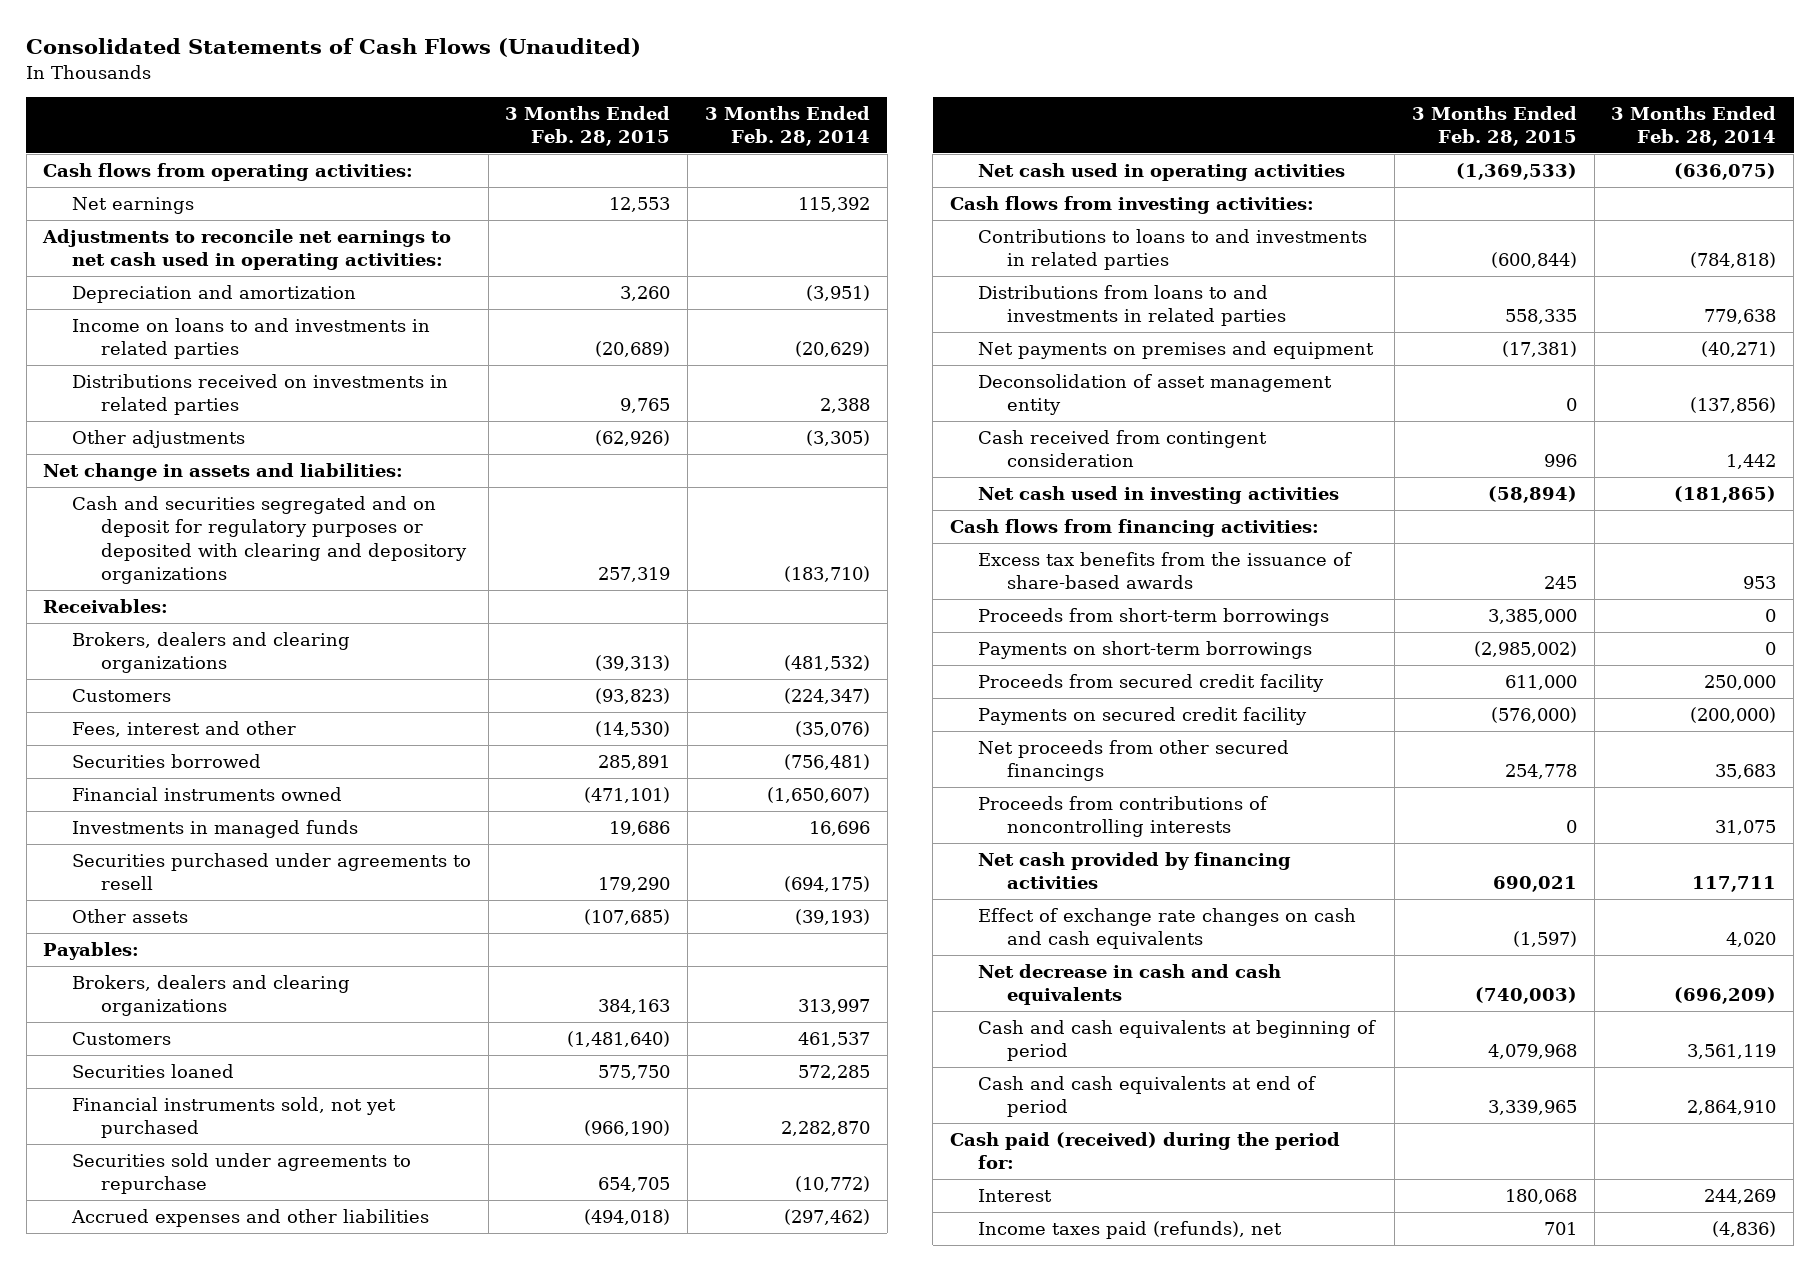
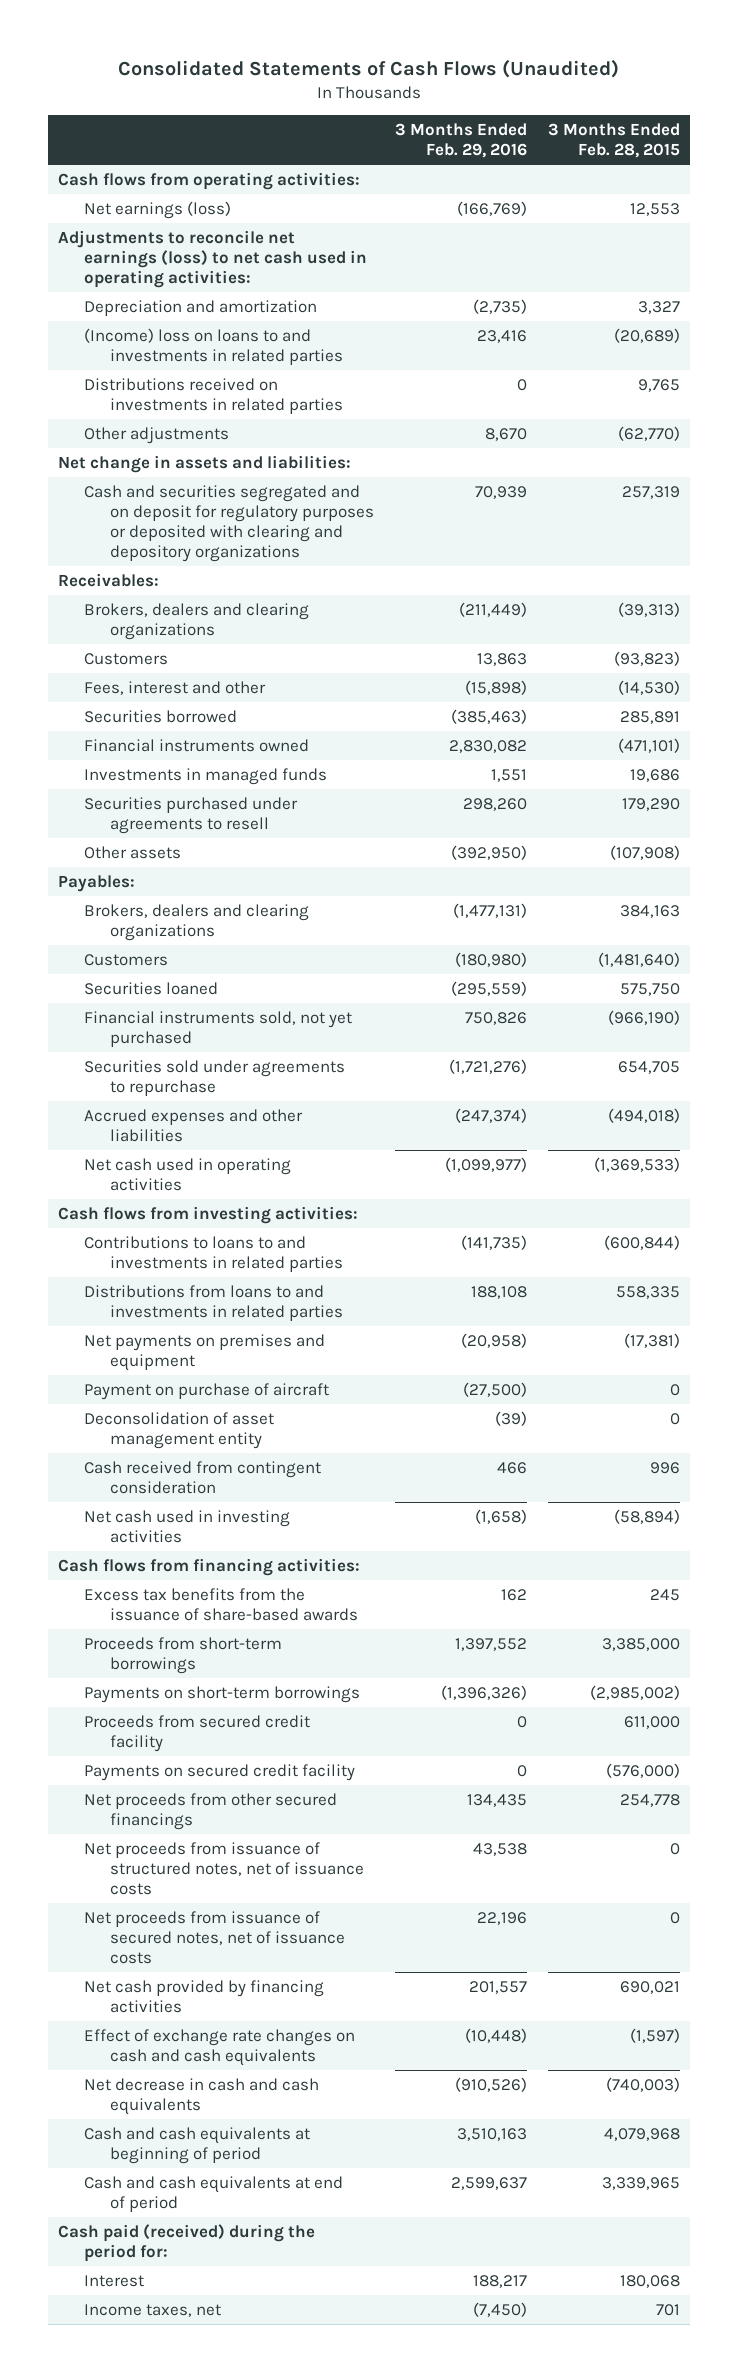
- | 3 Months Ended Feb. 28, 2015 | 3 Months Ended Feb. 28, 2014
+ | 3 Months Ended Feb. 29, 2016 | 3 Months Ended Feb. 28, 2015
- Net earnings | 12,553 | 115,392
- Adjustments to reconcile net earnings to net cash used in operating activities:
- Depreciation and amortization | 3,260 | (3,951)
- Income on loans to and investments in related parties | (20,689) | (20,629)
+ Net earnings (loss) | (166,769) | 12,553
+ Adjustments to reconcile net earnings (loss) to net cash used in operating activities:
+ Depreciation and amortization | (2,735) | 3,327
+ (Income) loss on loans to and investments in related parties | 23,416 | (20,689)
- Other adjustments | (62,926) | (3,305)
+ Other adjustments | 8,670 | (62,770)
- Other assets | (107,685) | (39,193)
+ Other assets | (392,950) | (107,908)
+ Payment on purchase of aircraft | (27,500) | 0
- Proceeds from contributions of noncontrolling interests | 0 | 31,075
+ Net proceeds from issuance of structured notes, net of issuance costs | 43,538 | 0
+ Net proceeds from issuance of secured notes, net of issuance costs | 22,196 | 0
- Income taxes paid (refunds), net | 701 | (4,836)
+ Income taxes, net | (7,450) | 701

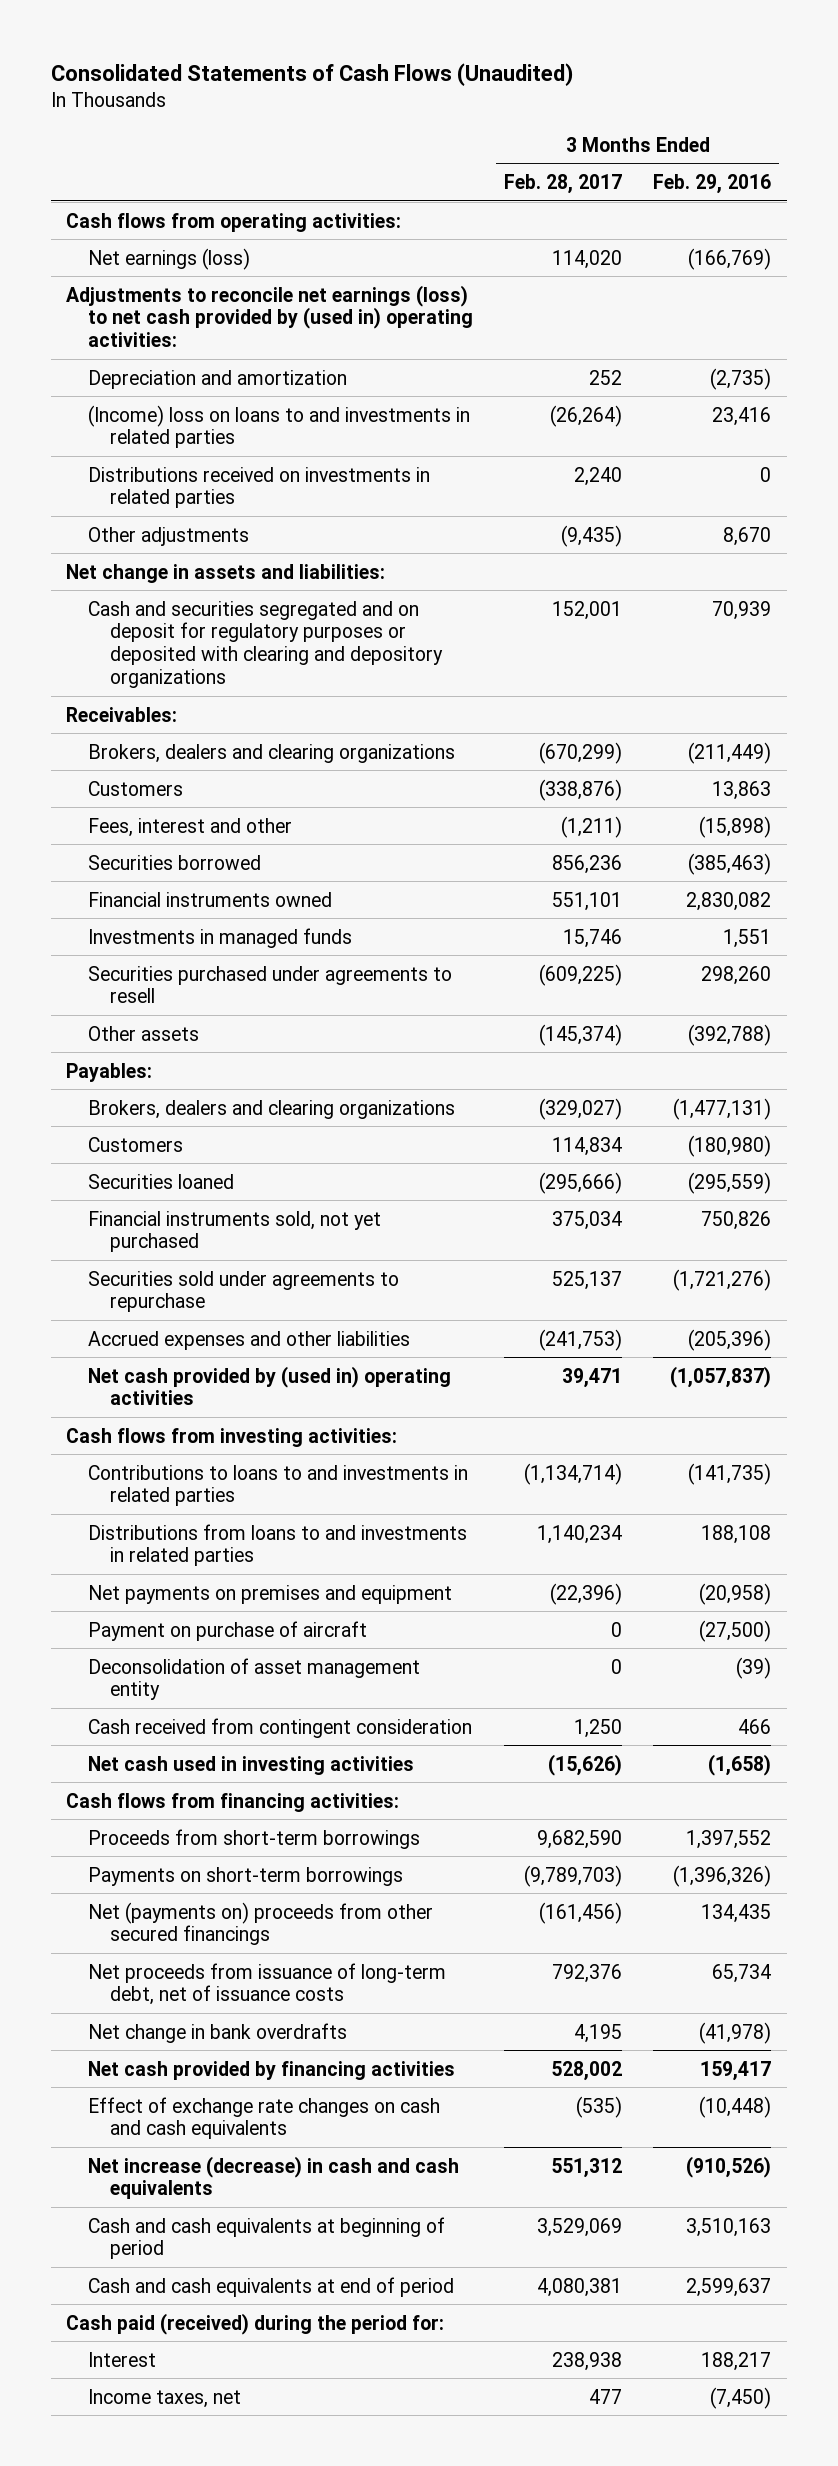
- | 3 Months Ended Feb. 29, 2016 | 3 Months Ended Feb. 28, 2015
+ | 3 Months Ended Feb. 28, 2017 | 3 Months Ended Feb. 29, 2016
- Adjustments to reconcile net earnings (loss) to net cash used in operating activities:
+ Adjustments to reconcile net earnings (loss) to net cash provided by (used in) operating activities:
- Other assets | (392,950) | (107,908)
+ Other assets | (145,374) | (392,788)
- Accrued expenses and other liabilities | (247,374) | (494,018)
- Net cash used in operating activities | (1,099,977) | (1,369,533)
+ Accrued expenses and other liabilities | (241,753) | (205,396)
+ Net cash provided by (used in) operating activities | 39,471 | (1,057,837)
- Excess tax benefits from the issuance of share-based awards | 162 | 245
- Proceeds from secured credit facility | 0 | 611,000
- Payments on secured credit facility | 0 | (576,000)
- Net proceeds from other secured financings | 134,435 | 254,778
- Net proceeds from issuance of structured notes, net of issuance costs | 43,538 | 0
- Net proceeds from issuance of secured notes, net of issuance costs | 22,196 | 0
- Net cash provided by financing activities | 201,557 | 690,021
+ Net (payments on) proceeds from other secured financings | (161,456) | 134,435
+ Net proceeds from issuance of long-term debt, net of issuance costs | 792,376 | 65,734
+ Net change in bank overdrafts | 4,195 | (41,978)
+ Net cash provided by financing activities | 528,002 | 159,417
- Net decrease in cash and cash equivalents | (910,526) | (740,003)
+ Net increase (decrease) in cash and cash equivalents | 551,312 | (910,526)

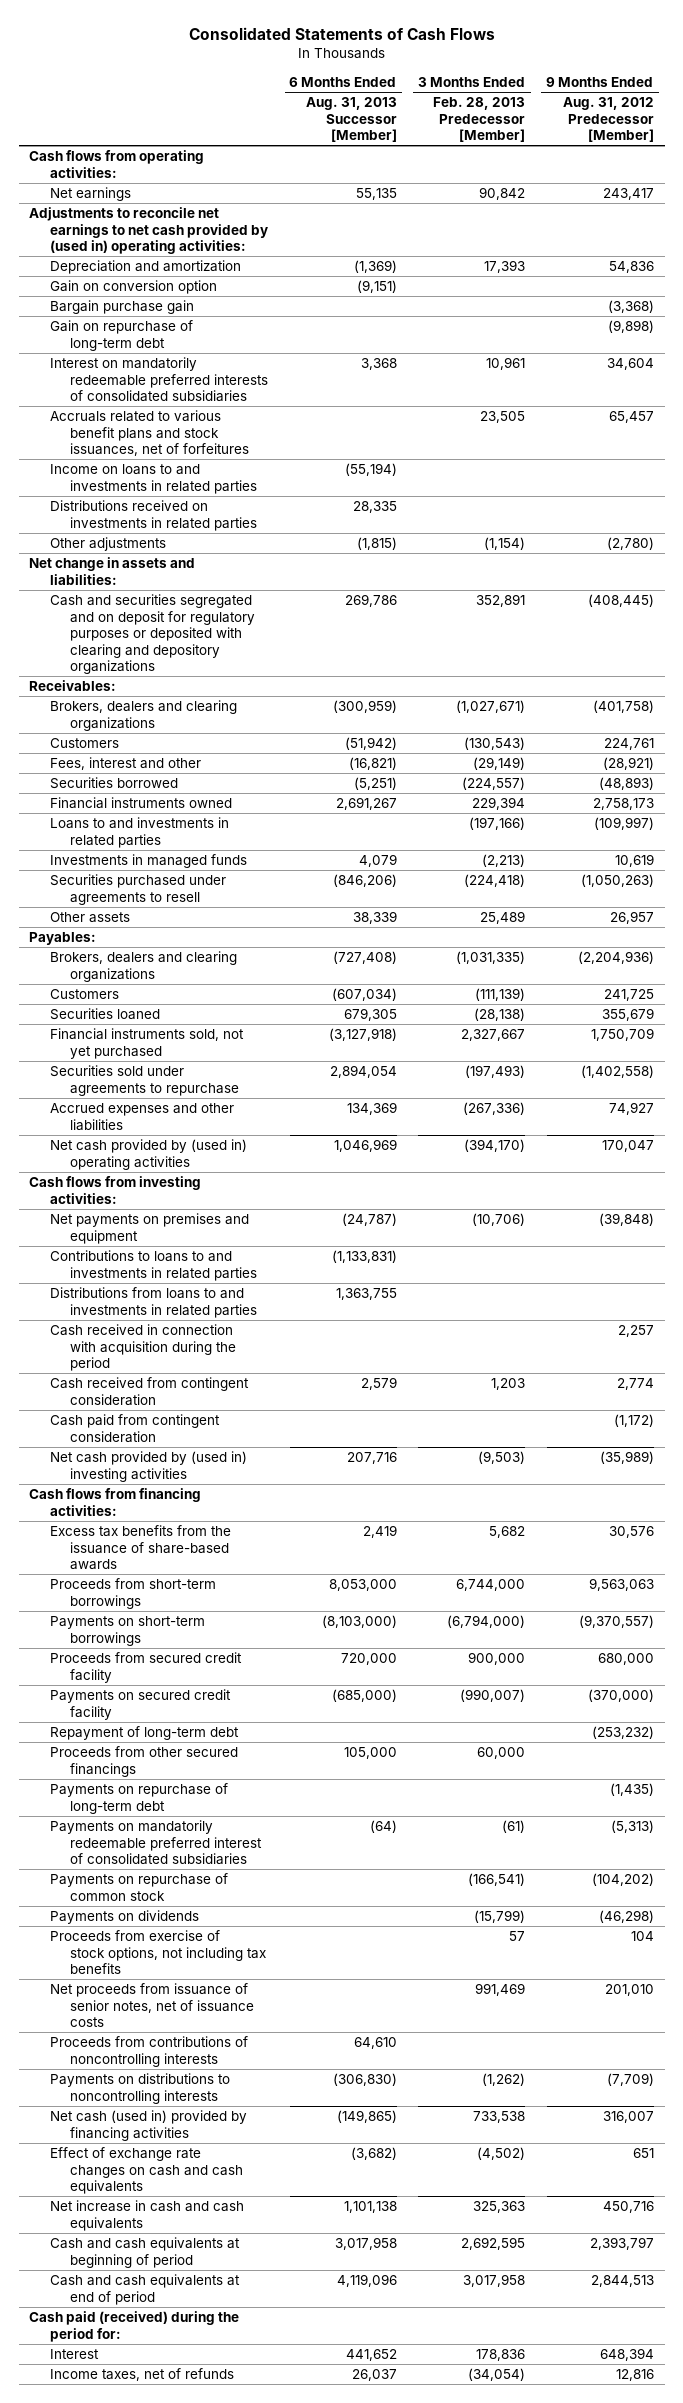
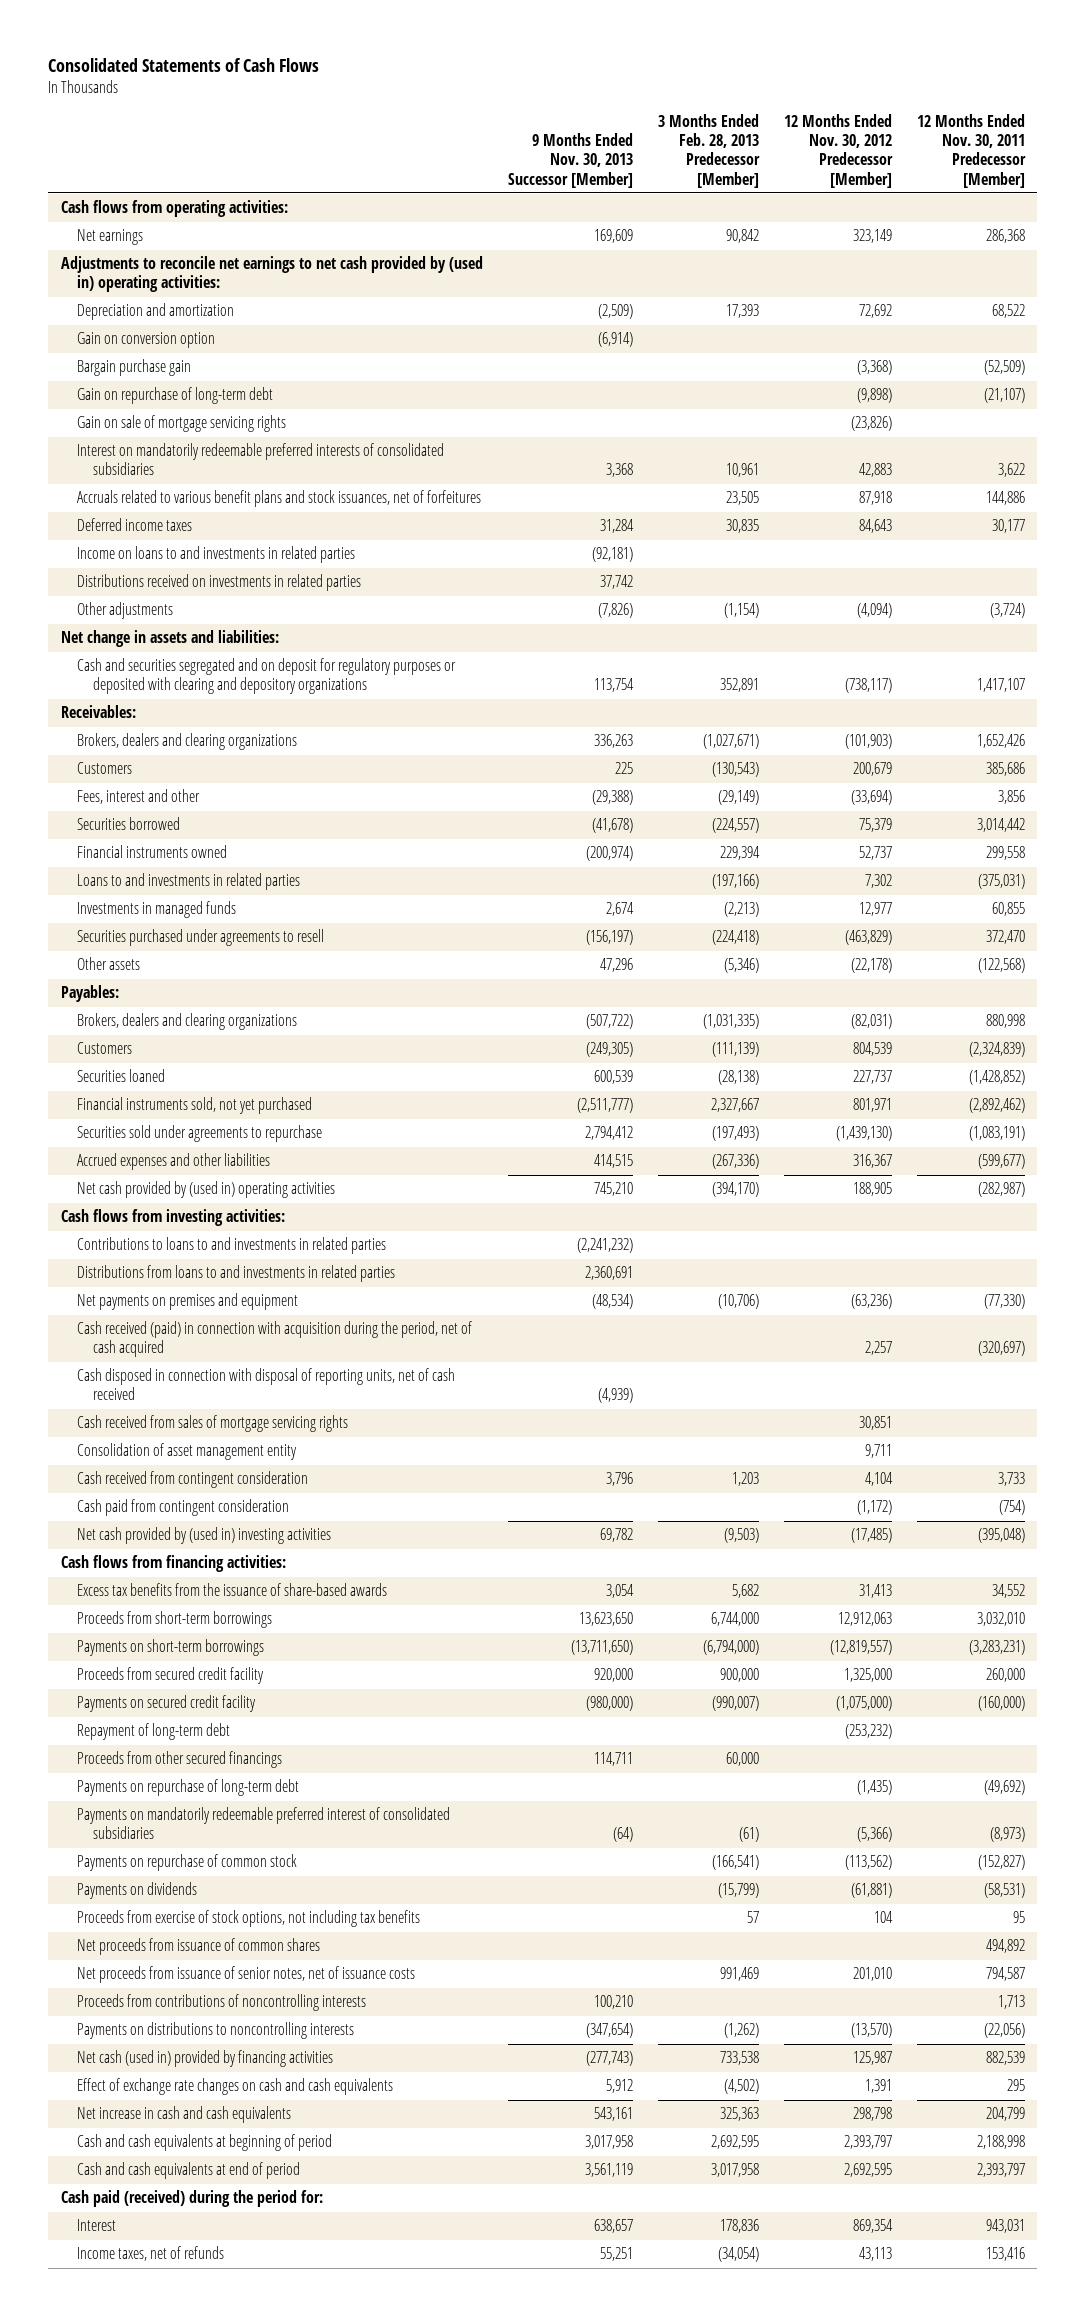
- | 6 Months Ended Aug. 31, 2013 Successor [Member] | 3 Months Ended Feb. 28, 2013 Predecessor [Member] | 9 Months Ended Aug. 31, 2012 Predecessor [Member]
+ | 9 Months Ended Nov. 30, 2013 Successor [Member] | 3 Months Ended Feb. 28, 2013 Predecessor [Member] | 12 Months Ended Nov. 30, 2012 Predecessor [Member] | 12 Months Ended Nov. 30, 2011 Predecessor [Member]
+ Gain on sale of mortgage servicing rights | | | (23,826) |
+ Deferred income taxes | 31,284 | 30,835 | 84,643 | 30,177
- Other assets | 38,339 | 25,489 | 26,957
+ Other assets | 47,296 | (5,346) | (22,178) | (122,568)
- Cash received in connection with acquisition during the period | | | 2,257
moved down: Net payments on premises and equipment | (48,534) | (10,706) | (63,236) | (77,330)
+ Cash received (paid) in connection with acquisition during the period, net of cash acquired | | | 2,257 | (320,697)
+ Cash disposed in connection with disposal of reporting units, net of cash received | (4,939) | | |
+ Cash received from sales of mortgage servicing rights | | | 30,851 |
+ Consolidation of asset management entity | | | 9,711 |
+ Net proceeds from issuance of common shares | | | | 494,892

